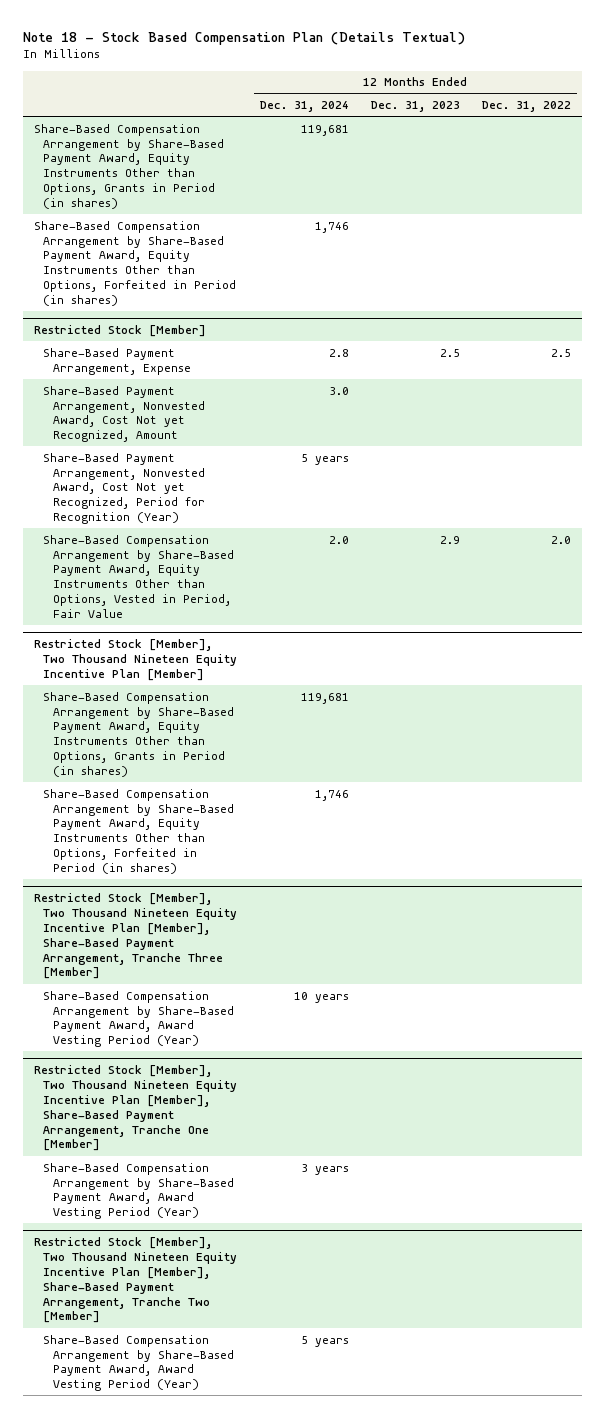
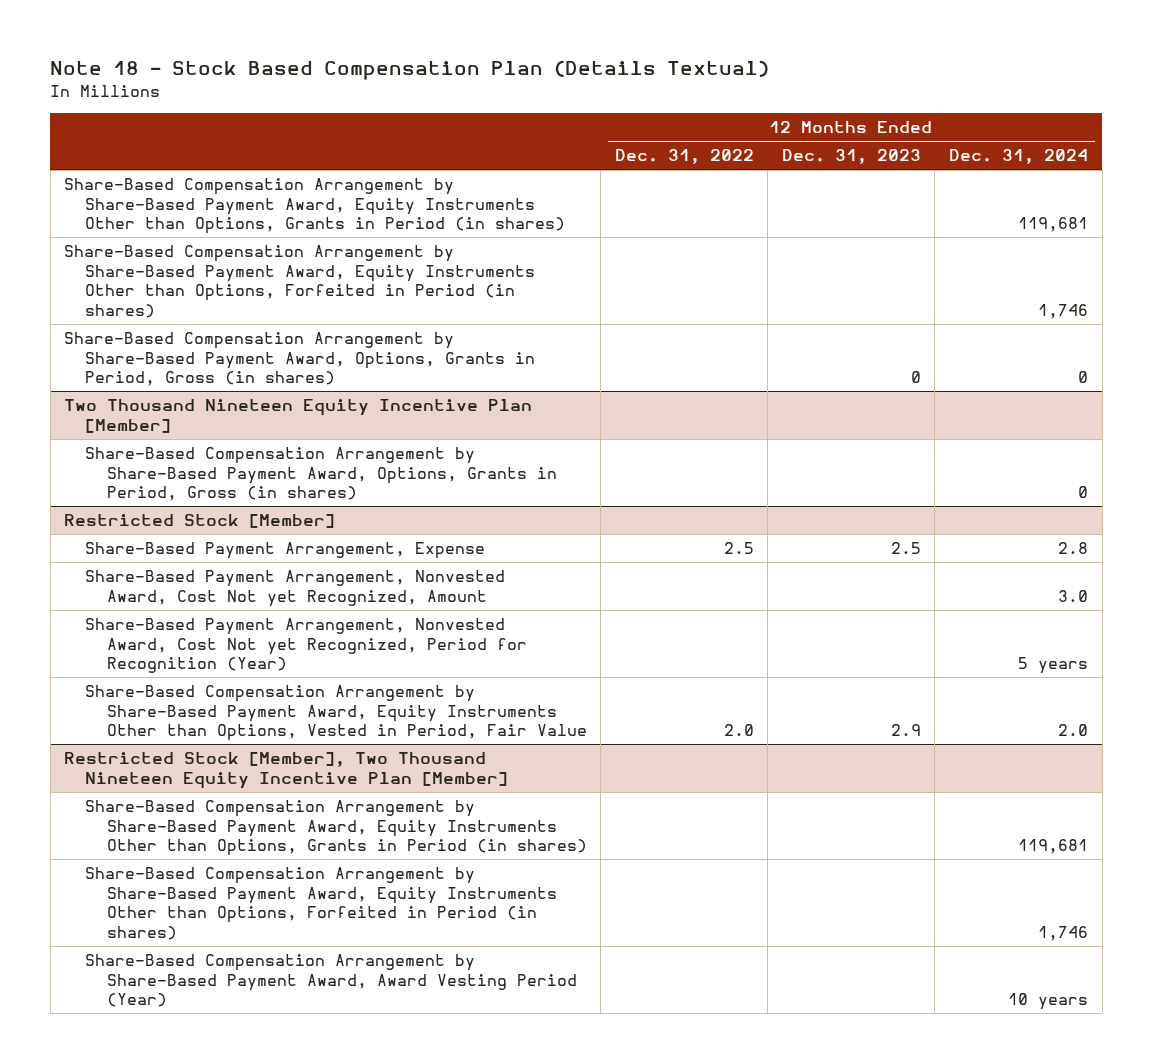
- | 12 Months Ended Dec. 31, 2024 | 12 Months Ended Dec. 31, 2023 | 12 Months Ended Dec. 31, 2022
+ | 12 Months Ended Dec. 31, 2022 | 12 Months Ended Dec. 31, 2023 | 12 Months Ended Dec. 31, 2024
+ Share-Based Compensation Arrangement by Share-Based Payment Award, Options, Grants in Period, Gross (in shares) | | 0 | 0
+ Two Thousand Nineteen Equity Incentive Plan [Member]
+ Share-Based Compensation Arrangement by Share-Based Payment Award, Options, Grants in Period, Gross (in shares) | | | 0
- Restricted Stock [Member], Two Thousand Nineteen Equity Incentive Plan [Member], Share-Based Payment Arrangement, Tranche Three [Member]
- Restricted Stock [Member], Two Thousand Nineteen Equity Incentive Plan [Member], Share-Based Payment Arrangement, Tranche One [Member]
- Share-Based Compensation Arrangement by Share-Based Payment Award, Award Vesting Period (Year) | 3 years | |
- Restricted Stock [Member], Two Thousand Nineteen Equity Incentive Plan [Member], Share-Based Payment Arrangement, Tranche Two [Member]
- Share-Based Compensation Arrangement by Share-Based Payment Award, Award Vesting Period (Year) | 5 years | |

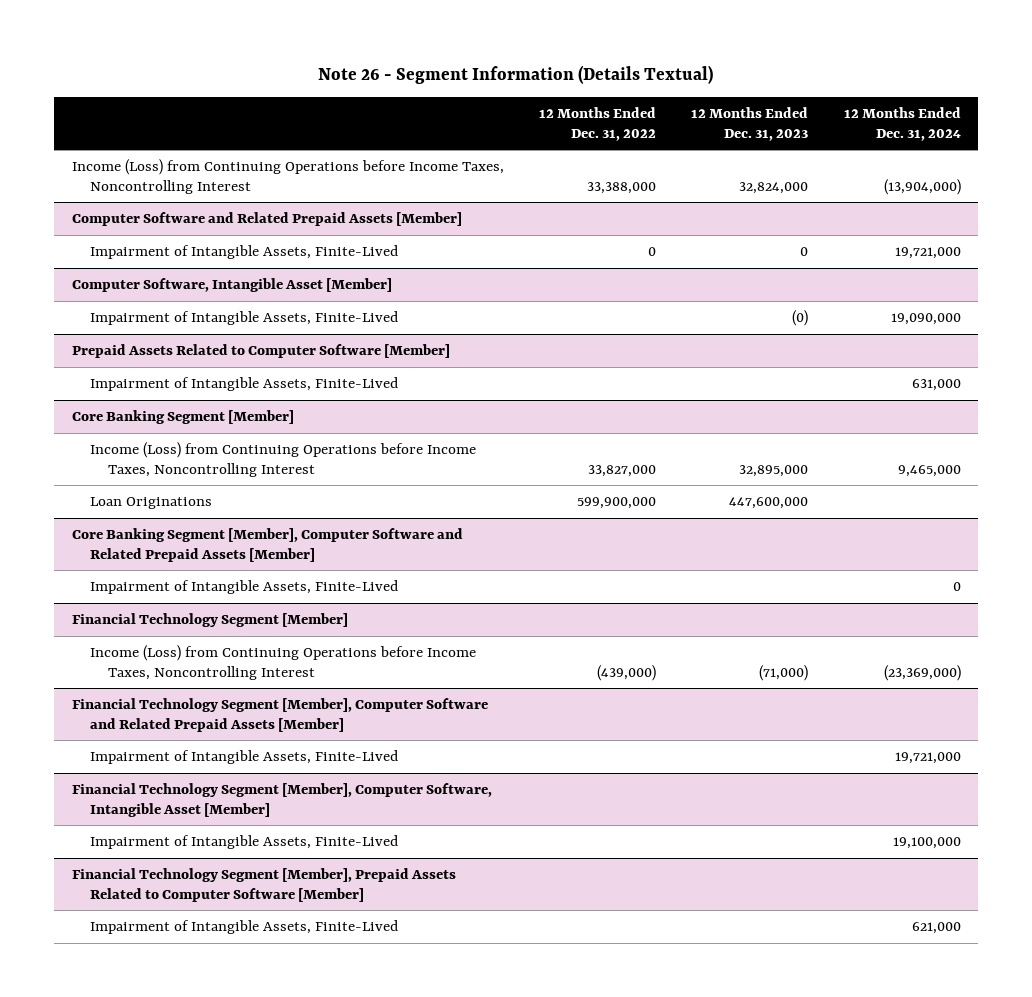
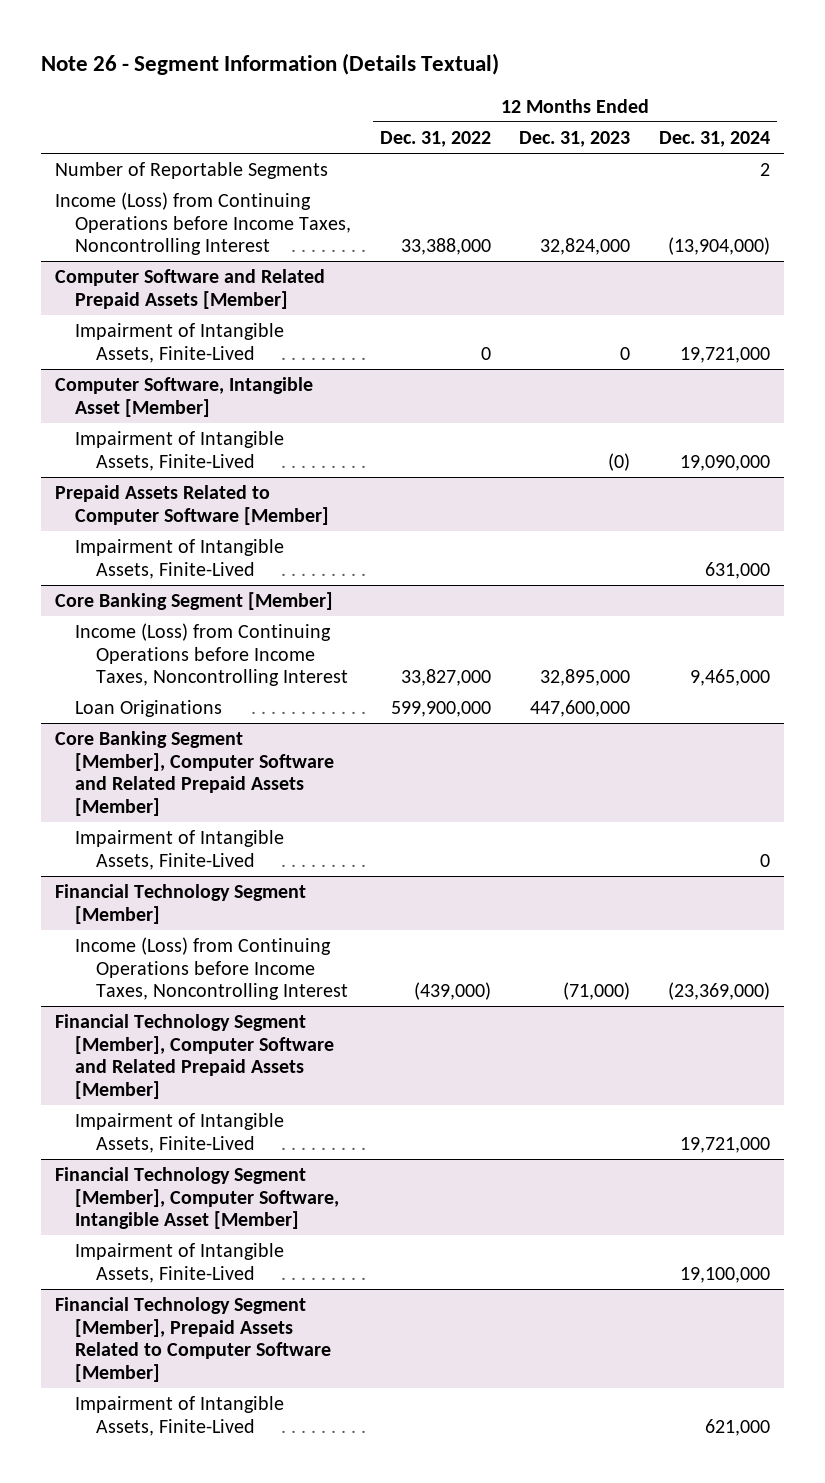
+ Number of Reportable Segments | | | 2

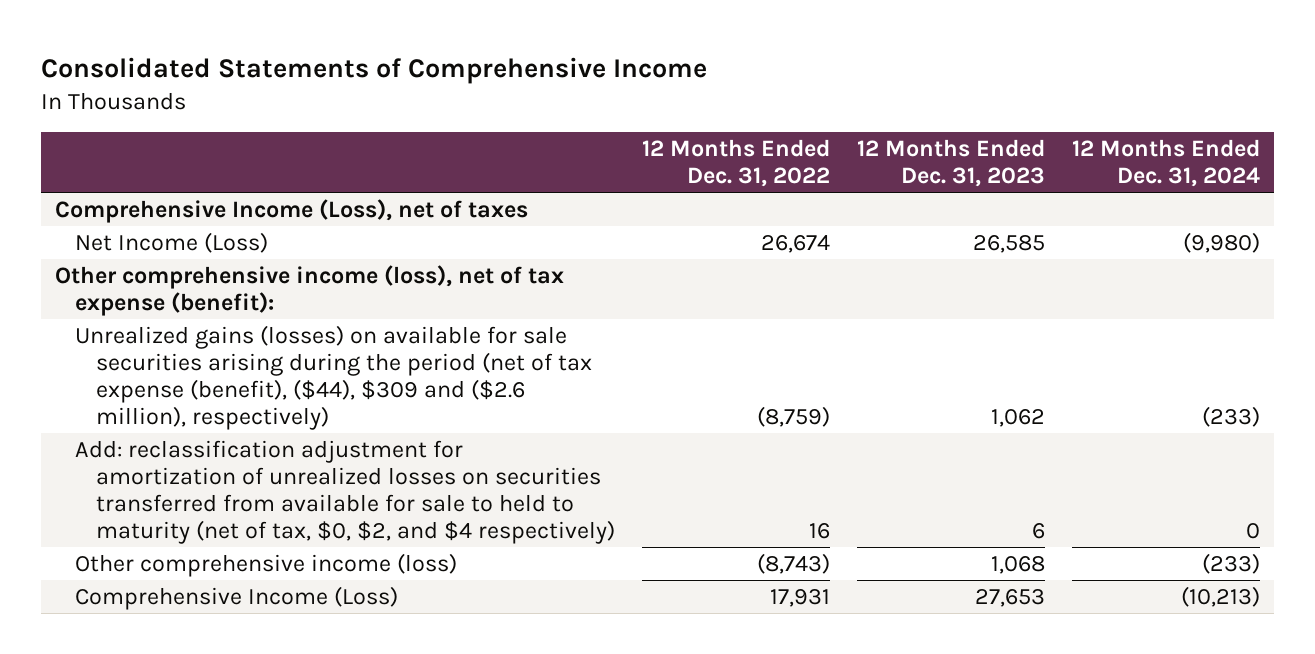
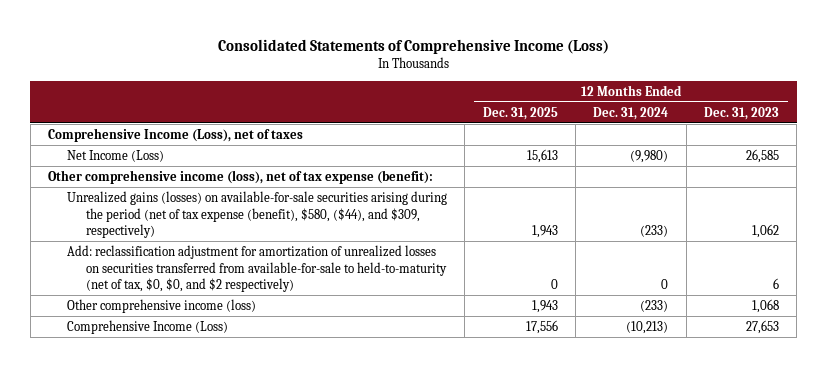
- Consolidated Statements of Comprehensive Income
+ Consolidated Statements of Comprehensive Income (Loss)
- | 12 Months Ended Dec. 31, 2022 | 12 Months Ended Dec. 31, 2023 | 12 Months Ended Dec. 31, 2024
+ | 12 Months Ended Dec. 31, 2025 | 12 Months Ended Dec. 31, 2024 | 12 Months Ended Dec. 31, 2023
- Unrealized gains (losses) on available for sale securities arising during the period (net of tax expense (benefit), ($44), $309 and ($2.6 million), respectively) | (8,759) | 1,062 | (233)
- Add: reclassification adjustment for amortization of unrealized losses on securities transferred from available for sale to held to maturity (net of tax, $0, $2, and $4 respectively) | 16 | 6 | 0
+ Unrealized gains (losses) on available-for-sale securities arising during the period (net of tax expense (benefit), $580, ($44), and $309, respectively) | 1,943 | (233) | 1,062
+ Add: reclassification adjustment for amortization of unrealized losses on securities transferred from available-for-sale to held-to-maturity (net of tax, $0, $0, and $2 respectively) | 0 | 0 | 6

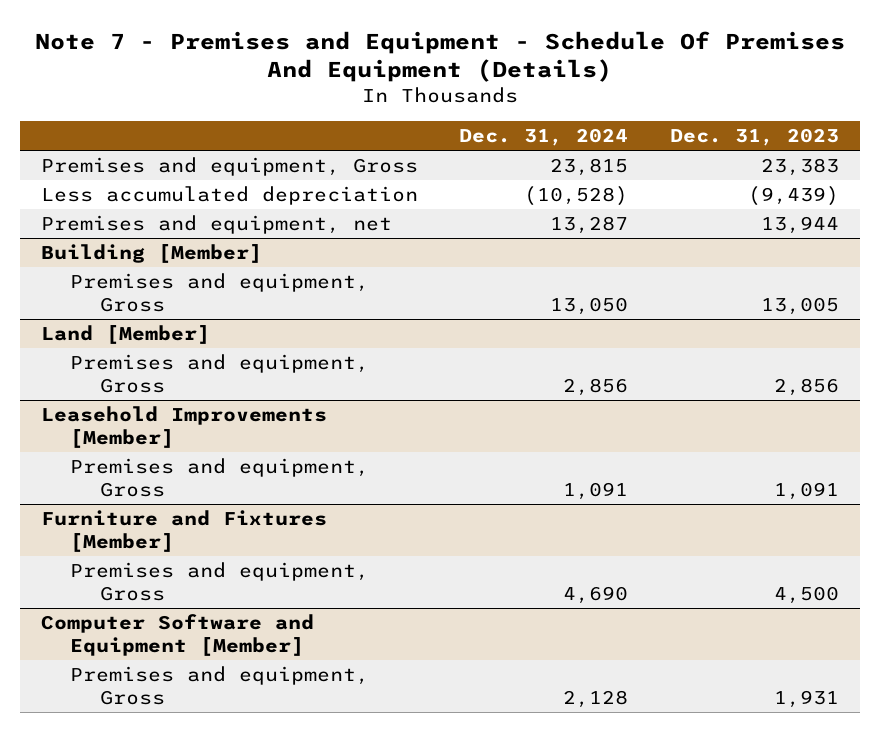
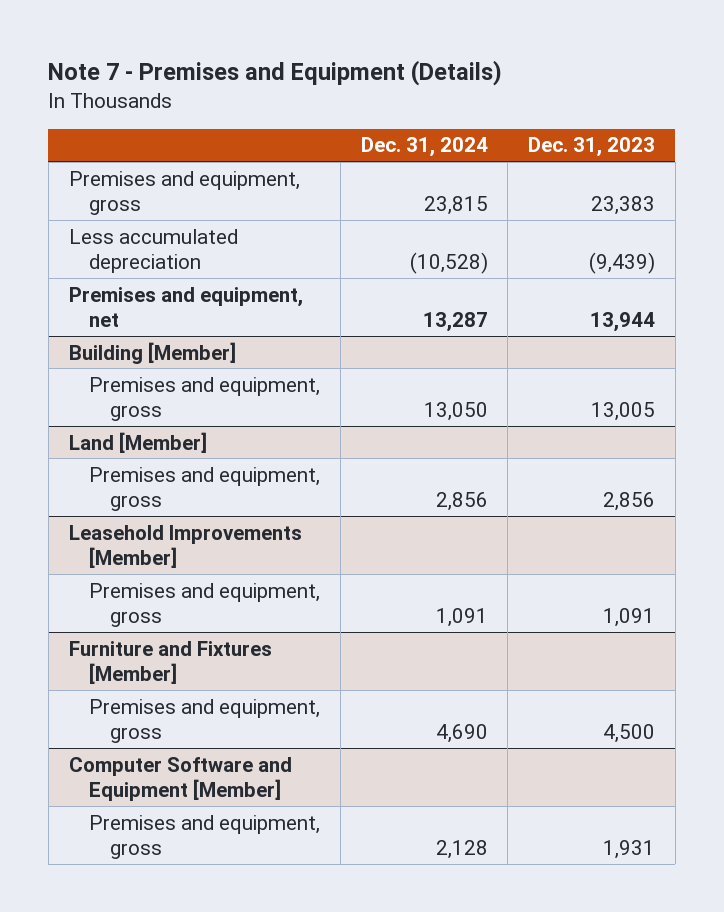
- Note 7 - Premises and Equipment - Schedule Of Premises And Equipment (Details)
+ Note 7 - Premises and Equipment (Details)
- Premises and equipment, Gross | 23,815 | 23,383
+ Premises and equipment, gross | 23,815 | 23,383
@ Building [Member]
- Premises and equipment, Gross | 13,050 | 13,005
+ Premises and equipment, gross | 13,050 | 13,005
@ Land [Member]
- Premises and equipment, Gross | 2,856 | 2,856
+ Premises and equipment, gross | 2,856 | 2,856
@ Leasehold Improvements [Member]
- Premises and equipment, Gross | 1,091 | 1,091
+ Premises and equipment, gross | 1,091 | 1,091
@ Furniture and Fixtures [Member]
- Premises and equipment, Gross | 4,690 | 4,500
+ Premises and equipment, gross | 4,690 | 4,500
@ Computer Software and Equipment [Member]
- Premises and equipment, Gross | 2,128 | 1,931
+ Premises and equipment, gross | 2,128 | 1,931

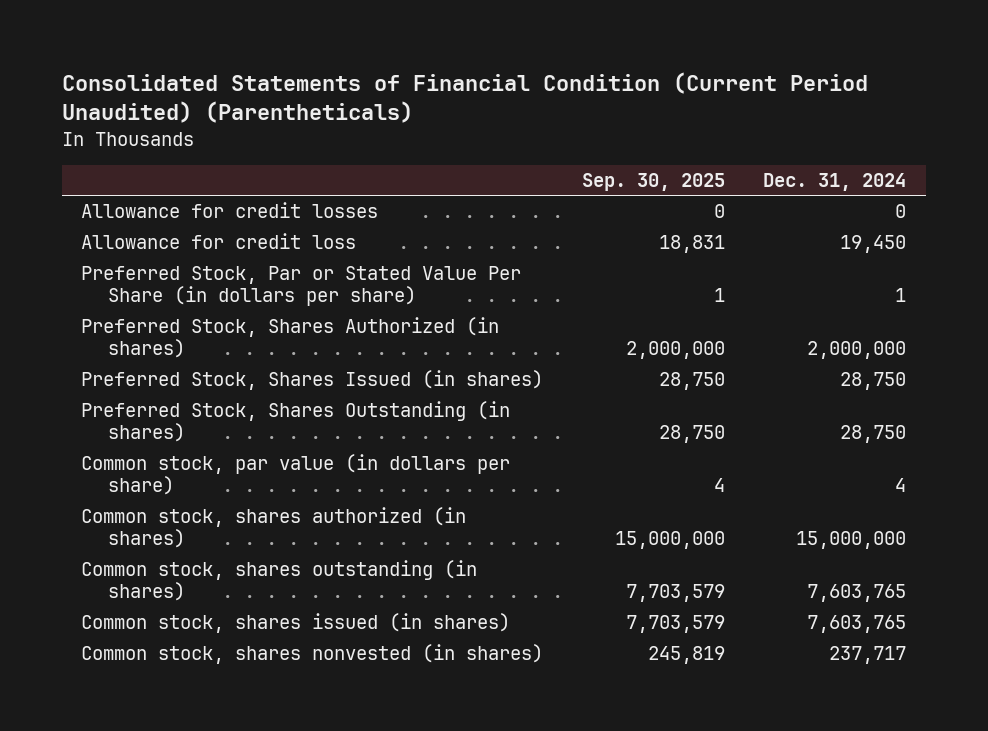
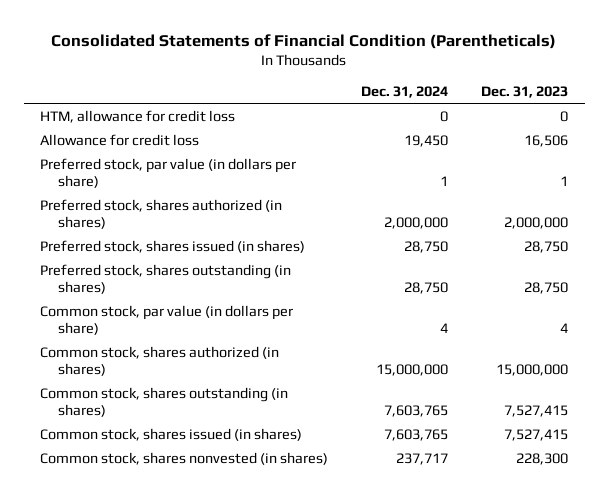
- Consolidated Statements of Financial Condition (Current Period Unaudited) (Parentheticals)
+ Consolidated Statements of Financial Condition (Parentheticals)
- | Sep. 30, 2025 | Dec. 31, 2024
+ | Dec. 31, 2024 | Dec. 31, 2023
- Allowance for credit losses | 0 | 0
+ HTM, allowance for credit loss | 0 | 0
- Preferred Stock, Par or Stated Value Per Share (in dollars per share) | 1 | 1
- Preferred Stock, Shares Authorized (in shares) | 2,000,000 | 2,000,000
- Preferred Stock, Shares Issued (in shares) | 28,750 | 28,750
- Preferred Stock, Shares Outstanding (in shares) | 28,750 | 28,750
+ Preferred stock, par value (in dollars per share) | 1 | 1
+ Preferred stock, shares authorized (in shares) | 2,000,000 | 2,000,000
+ Preferred stock, shares issued (in shares) | 28,750 | 28,750
+ Preferred stock, shares outstanding (in shares) | 28,750 | 28,750

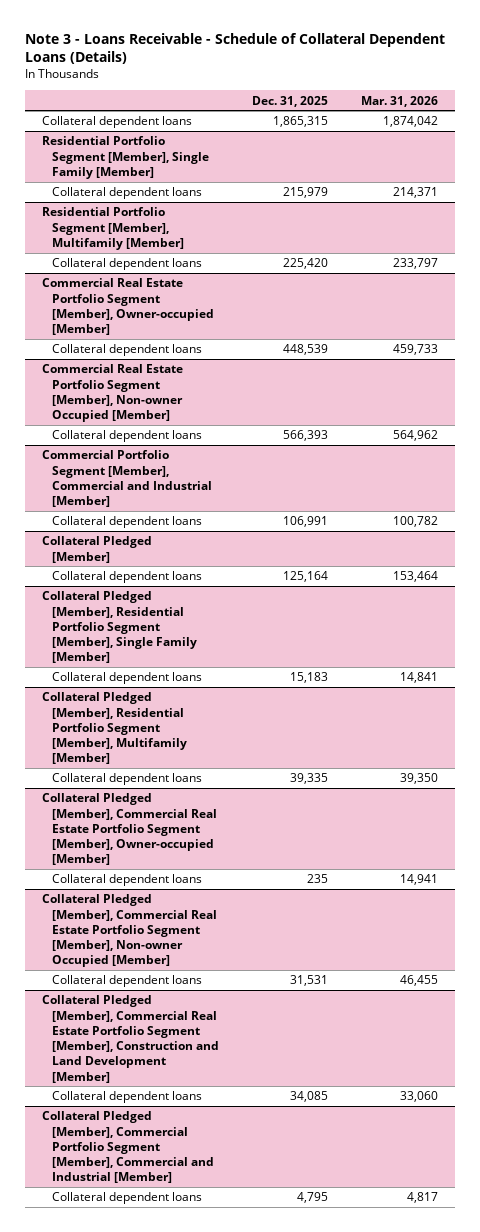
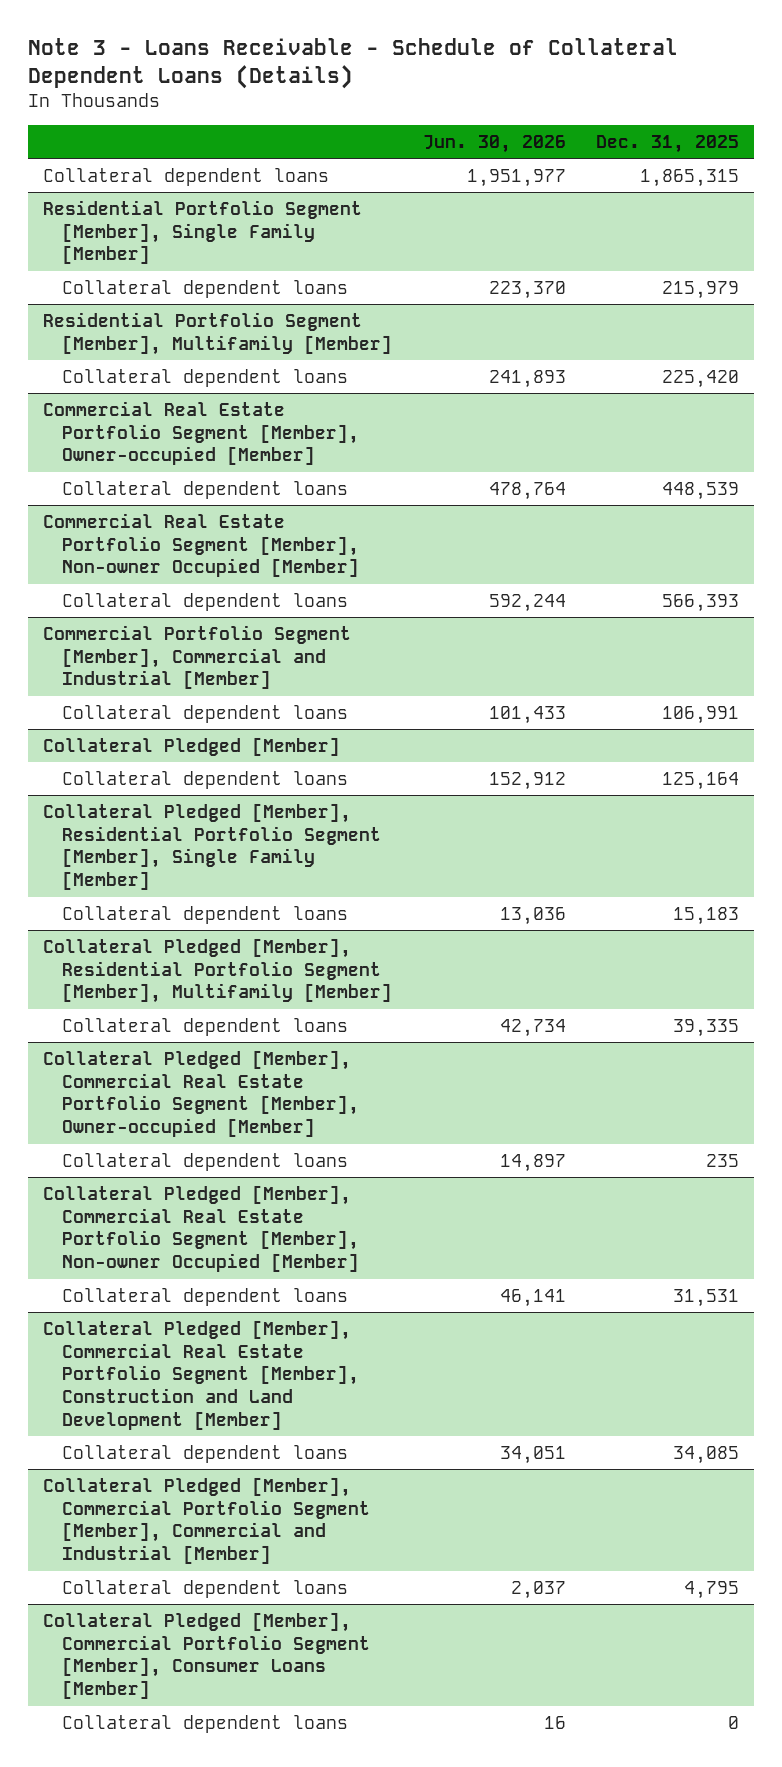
- | Dec. 31, 2025 | Mar. 31, 2026
+ | Jun. 30, 2026 | Dec. 31, 2025
+ Collateral Pledged [Member], Commercial Portfolio Segment [Member], Consumer Loans [Member]
+ Collateral dependent loans | 16 | 0

